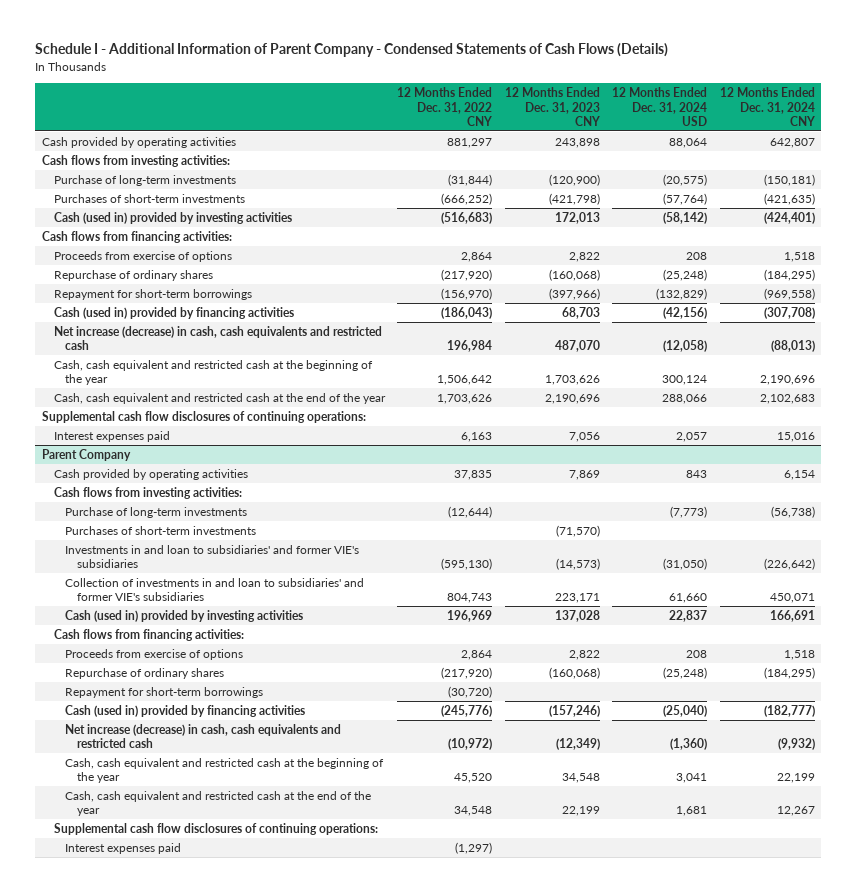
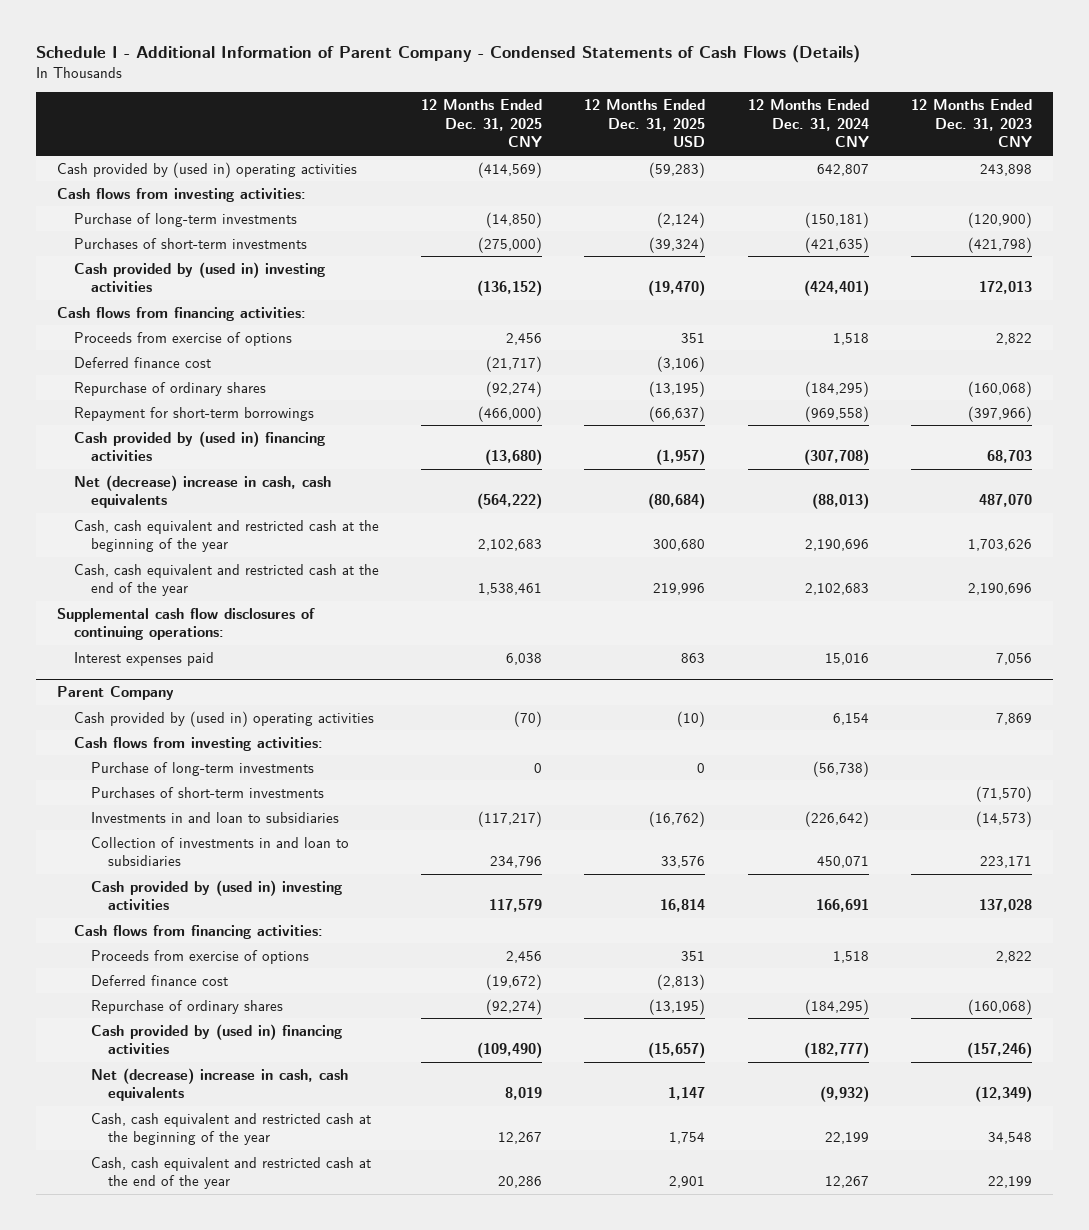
- | 12 Months Ended Dec. 31, 2022 CNY | 12 Months Ended Dec. 31, 2023 CNY | 12 Months Ended Dec. 31, 2024 USD | 12 Months Ended Dec. 31, 2024 CNY
+ | 12 Months Ended Dec. 31, 2025 CNY | 12 Months Ended Dec. 31, 2025 USD | 12 Months Ended Dec. 31, 2024 CNY | 12 Months Ended Dec. 31, 2023 CNY
- Cash provided by operating activities | 881,297 | 243,898 | 88,064 | 642,807
+ Cash provided by (used in) operating activities | (414,569) | (59,283) | 642,807 | 243,898
- Cash (used in) provided by investing activities | (516,683) | 172,013 | (58,142) | (424,401)
+ Cash provided by (used in) investing activities | (136,152) | (19,470) | (424,401) | 172,013
+ Deferred finance cost | (21,717) | (3,106) | |
- Cash (used in) provided by financing activities | (186,043) | 68,703 | (42,156) | (307,708)
- Net increase (decrease) in cash, cash equivalents and restricted cash | 196,984 | 487,070 | (12,058) | (88,013)
+ Cash provided by (used in) financing activities | (13,680) | (1,957) | (307,708) | 68,703
+ Net (decrease) increase in cash, cash equivalents | (564,222) | (80,684) | (88,013) | 487,070
@ Parent Company
- Cash provided by operating activities | 37,835 | 7,869 | 843 | 6,154
+ Cash provided by (used in) operating activities | (70) | (10) | 6,154 | 7,869
- Investments in and loan to subsidiaries' and former VIE's subsidiaries | (595,130) | (14,573) | (31,050) | (226,642)
- Collection of investments in and loan to subsidiaries' and former VIE's subsidiaries | 804,743 | 223,171 | 61,660 | 450,071
- Cash (used in) provided by investing activities | 196,969 | 137,028 | 22,837 | 166,691
+ Investments in and loan to subsidiaries | (117,217) | (16,762) | (226,642) | (14,573)
+ Collection of investments in and loan to subsidiaries | 234,796 | 33,576 | 450,071 | 223,171
+ Cash provided by (used in) investing activities | 117,579 | 16,814 | 166,691 | 137,028
+ Deferred finance cost | (19,672) | (2,813) | |
- Repayment for short-term borrowings | (30,720) | | |
- Cash (used in) provided by financing activities | (245,776) | (157,246) | (25,040) | (182,777)
- Net increase (decrease) in cash, cash equivalents and restricted cash | (10,972) | (12,349) | (1,360) | (9,932)
+ Cash provided by (used in) financing activities | (109,490) | (15,657) | (182,777) | (157,246)
+ Net (decrease) increase in cash, cash equivalents | 8,019 | 1,147 | (9,932) | (12,349)
- Supplemental cash flow disclosures of continuing operations:
- Interest expenses paid | (1,297) | | |

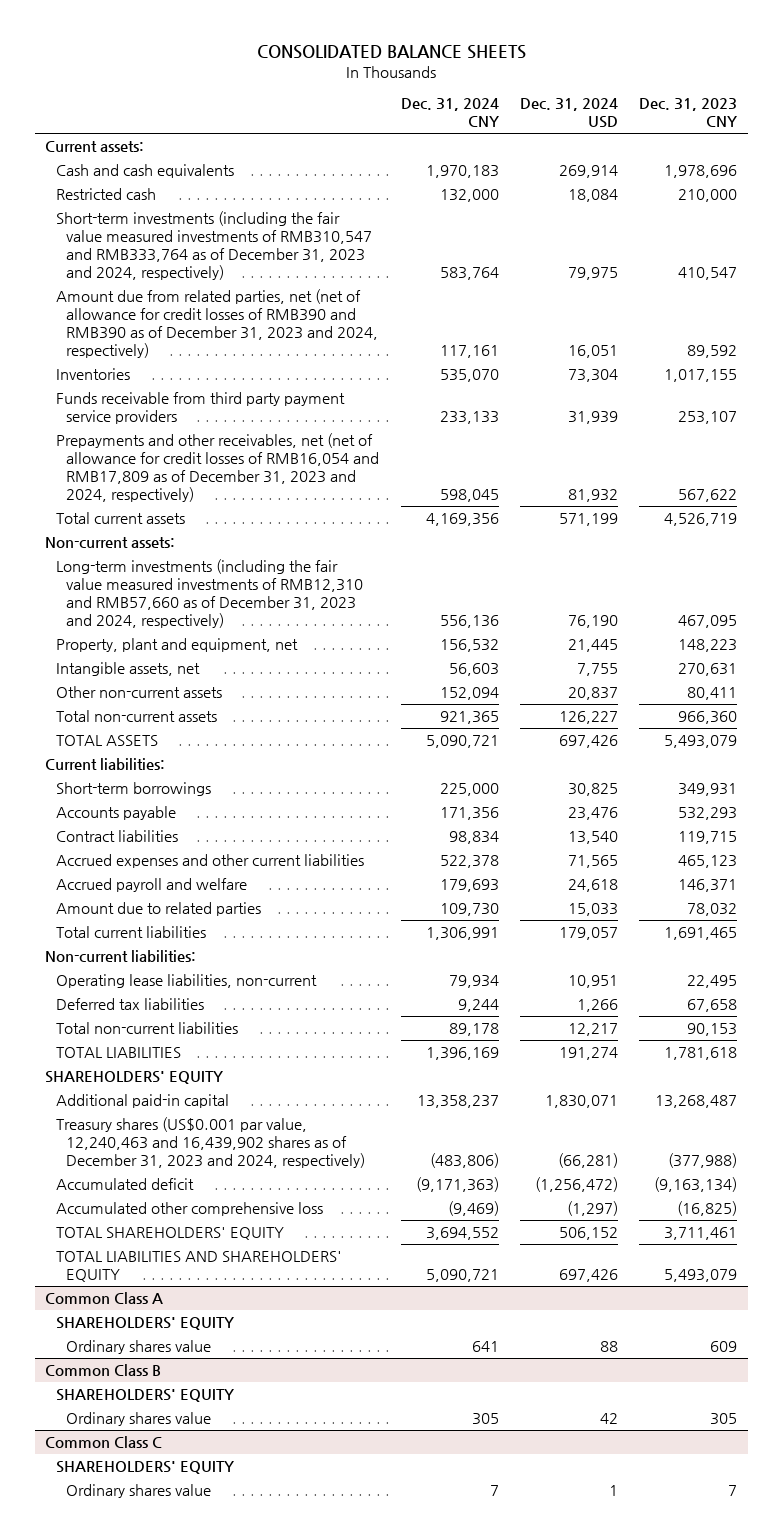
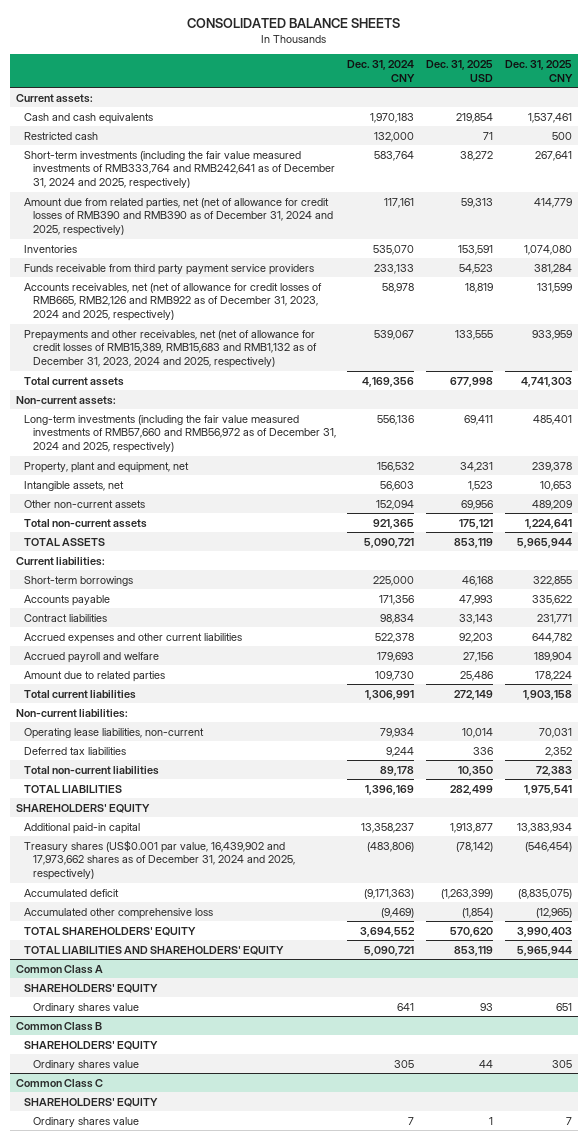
- | Dec. 31, 2024 CNY | Dec. 31, 2024 USD | Dec. 31, 2023 CNY
+ | Dec. 31, 2024 CNY | Dec. 31, 2025 USD | Dec. 31, 2025 CNY
- Short-term investments (including the fair value measured investments of RMB310,547 and RMB333,764 as of December 31, 2023 and 2024, respectively) | 583,764 | 79,975 | 410,547
- Amount due from related parties, net (net of allowance for credit losses of RMB390 and RMB390 as of December 31, 2023 and 2024, respectively) | 117,161 | 16,051 | 89,592
+ Short-term investments (including the fair value measured investments of RMB333,764 and RMB242,641 as of December 31, 2024 and 2025, respectively) | 583,764 | 38,272 | 267,641
+ Amount due from related parties, net (net of allowance for credit losses of RMB390 and RMB390 as of December 31, 2024 and 2025, respectively) | 117,161 | 59,313 | 414,779
- Prepayments and other receivables, net (net of allowance for credit losses of RMB16,054 and RMB17,809 as of December 31, 2023 and 2024, respectively) | 598,045 | 81,932 | 567,622
+ Accounts receivables, net (net of allowance for credit losses of RMB665, RMB2,126 and RMB922 as of December 31, 2023, 2024 and 2025, respectively) | 58,978 | 18,819 | 131,599
+ Prepayments and other receivables, net (net of allowance for credit losses of RMB15,389, RMB15,683 and RMB1,132 as of December 31, 2023, 2024 and 2025, respectively) | 539,067 | 133,555 | 933,959
- Long-term investments (including the fair value measured investments of RMB12,310 and RMB57,660 as of December 31, 2023 and 2024, respectively) | 556,136 | 76,190 | 467,095
+ Long-term investments (including the fair value measured investments of RMB57,660 and RMB56,972 as of December 31, 2024 and 2025, respectively) | 556,136 | 69,411 | 485,401
- Treasury shares (US$0.001 par value, 12,240,463 and 16,439,902 shares as of December 31, 2023 and 2024, respectively) | (483,806) | (66,281) | (377,988)
+ Treasury shares (US$0.001 par value, 16,439,902 and 17,973,662 shares as of December 31, 2024 and 2025, respectively) | (483,806) | (78,142) | (546,454)

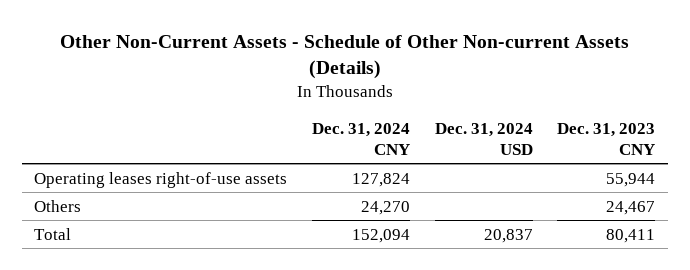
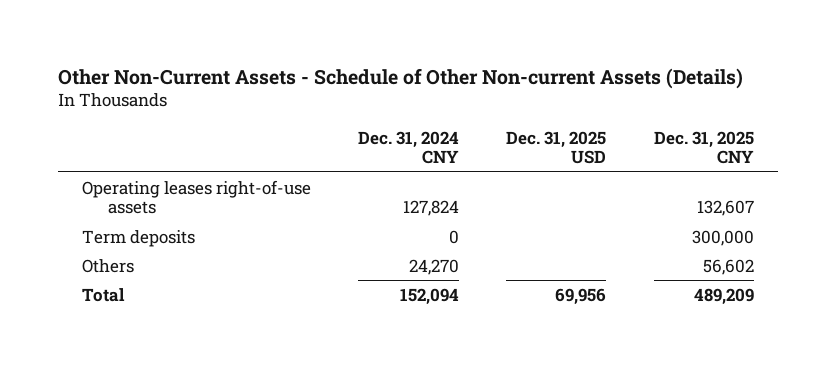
- | Dec. 31, 2024 CNY | Dec. 31, 2024 USD | Dec. 31, 2023 CNY
+ | Dec. 31, 2024 CNY | Dec. 31, 2025 USD | Dec. 31, 2025 CNY
+ Term deposits | 0 | | 300,000

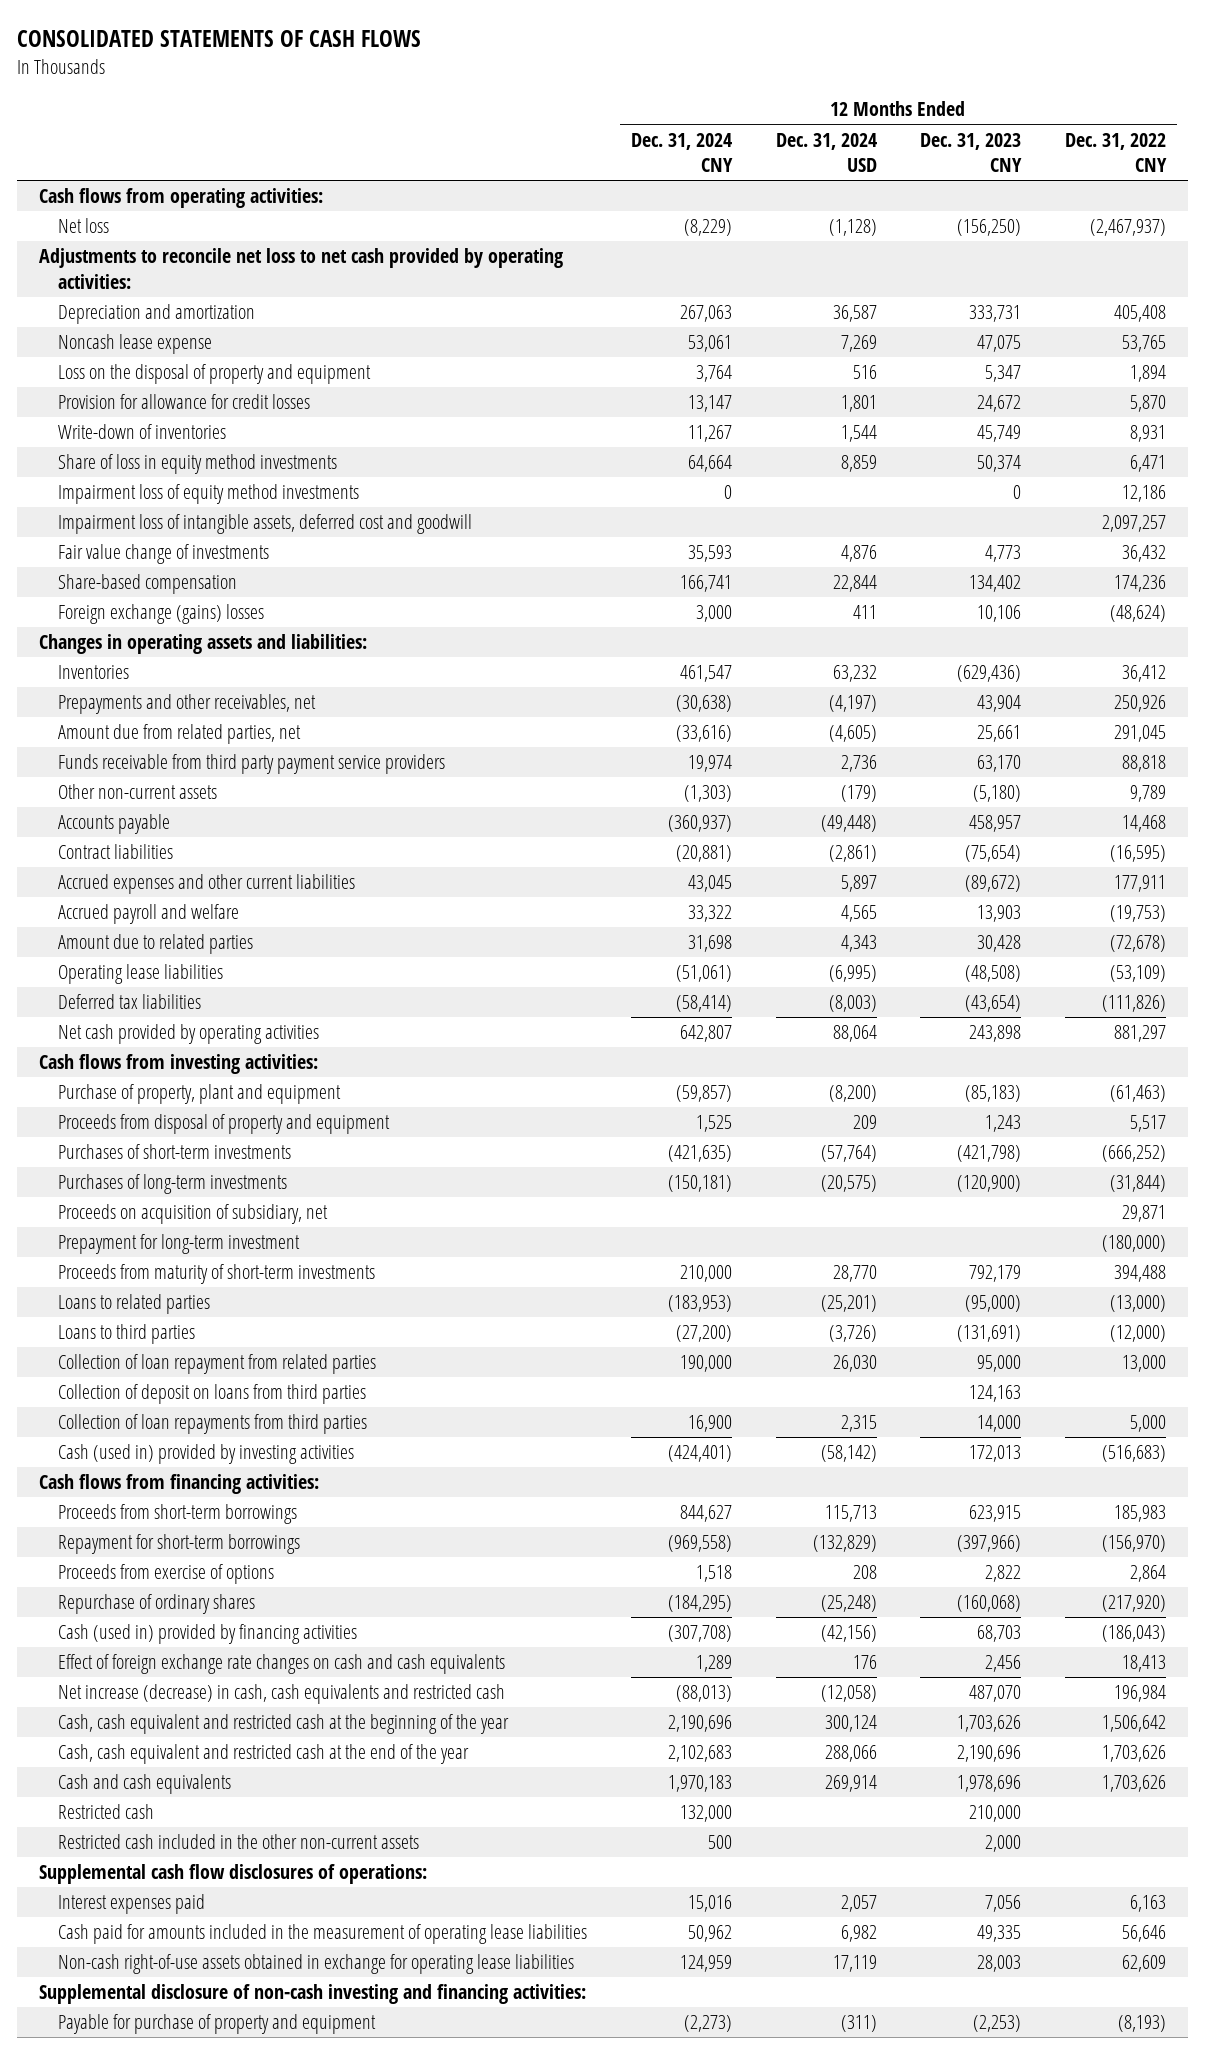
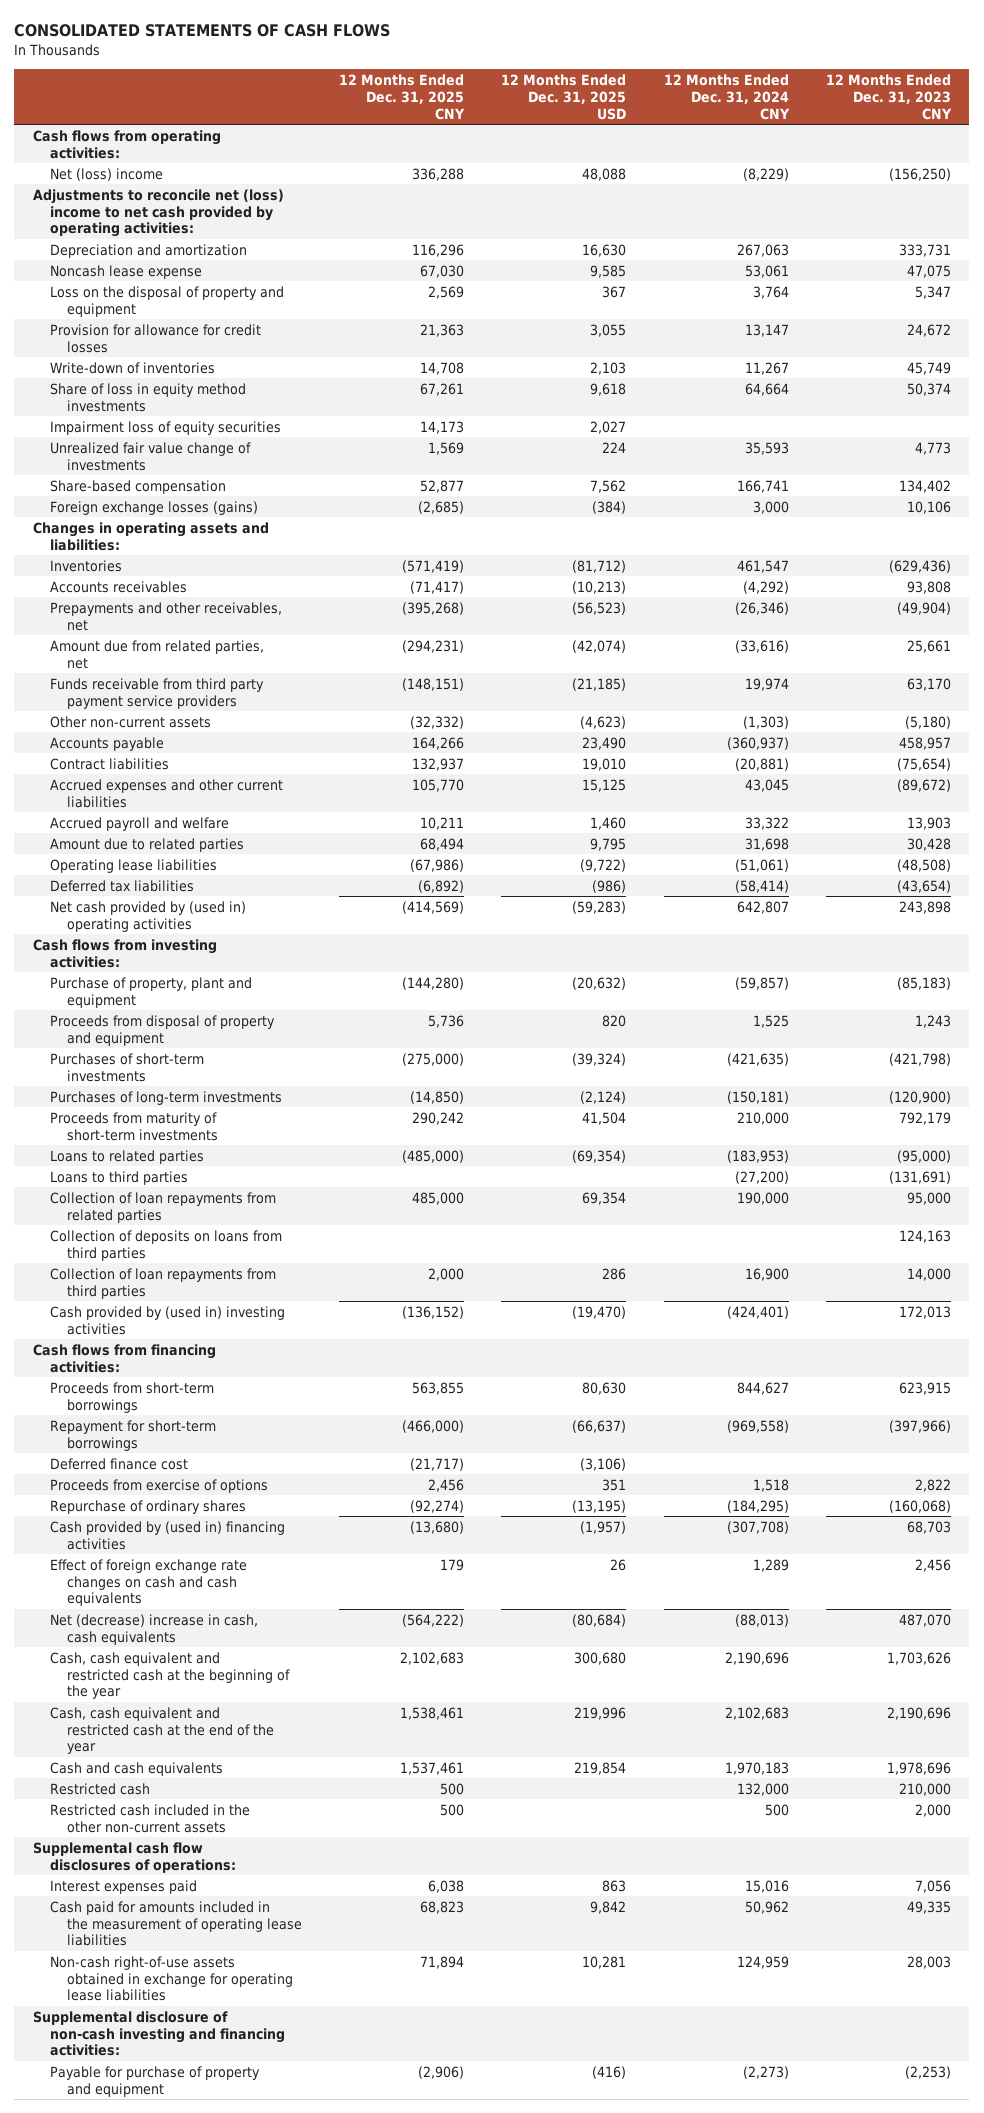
- | 12 Months Ended Dec. 31, 2024 CNY | 12 Months Ended Dec. 31, 2024 USD | 12 Months Ended Dec. 31, 2023 CNY | 12 Months Ended Dec. 31, 2022 CNY
+ | 12 Months Ended Dec. 31, 2025 CNY | 12 Months Ended Dec. 31, 2025 USD | 12 Months Ended Dec. 31, 2024 CNY | 12 Months Ended Dec. 31, 2023 CNY
- Net loss | (8,229) | (1,128) | (156,250) | (2,467,937)
- Adjustments to reconcile net loss to net cash provided by operating activities:
+ Net (loss) income | 336,288 | 48,088 | (8,229) | (156,250)
+ Adjustments to reconcile net (loss) income to net cash provided by operating activities:
- Impairment loss of equity method investments | 0 | | 0 | 12,186
- Impairment loss of intangible assets, deferred cost and goodwill | | | | 2,097,257
- Fair value change of investments | 35,593 | 4,876 | 4,773 | 36,432
+ Impairment loss of equity securities | 14,173 | 2,027 | |
+ Unrealized fair value change of investments | 1,569 | 224 | 35,593 | 4,773
- Foreign exchange (gains) losses | 3,000 | 411 | 10,106 | (48,624)
+ Foreign exchange losses (gains) | (2,685) | (384) | 3,000 | 10,106
- Prepayments and other receivables, net | (30,638) | (4,197) | 43,904 | 250,926
+ Accounts receivables | (71,417) | (10,213) | (4,292) | 93,808
+ Prepayments and other receivables, net | (395,268) | (56,523) | (26,346) | (49,904)
- Net cash provided by operating activities | 642,807 | 88,064 | 243,898 | 881,297
+ Net cash provided by (used in) operating activities | (414,569) | (59,283) | 642,807 | 243,898
- Proceeds on acquisition of subsidiary, net | | | | 29,871
- Prepayment for long-term investment | | | | (180,000)
- Collection of loan repayment from related parties | 190,000 | 26,030 | 95,000 | 13,000
- Collection of deposit on loans from third parties | | | 124,163 |
+ Collection of loan repayments from related parties | 485,000 | 69,354 | 190,000 | 95,000
+ Collection of deposits on loans from third parties | | | | 124,163
- Cash (used in) provided by investing activities | (424,401) | (58,142) | 172,013 | (516,683)
+ Cash provided by (used in) investing activities | (136,152) | (19,470) | (424,401) | 172,013
+ Deferred finance cost | (21,717) | (3,106) | |
- Cash (used in) provided by financing activities | (307,708) | (42,156) | 68,703 | (186,043)
+ Cash provided by (used in) financing activities | (13,680) | (1,957) | (307,708) | 68,703
- Net increase (decrease) in cash, cash equivalents and restricted cash | (88,013) | (12,058) | 487,070 | 196,984
+ Net (decrease) increase in cash, cash equivalents | (564,222) | (80,684) | (88,013) | 487,070

